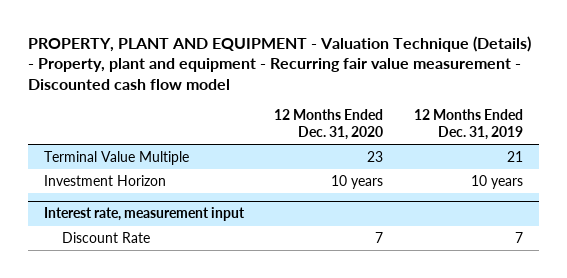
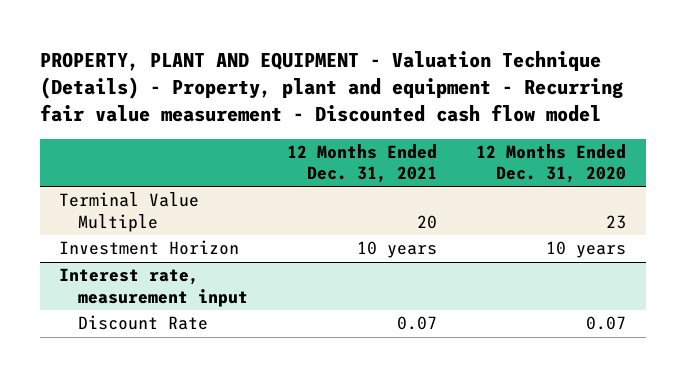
- | 12 Months Ended Dec. 31, 2020 | 12 Months Ended Dec. 31, 2019
+ | 12 Months Ended Dec. 31, 2021 | 12 Months Ended Dec. 31, 2020
@ Interest rate, measurement input
- Discount Rate | 7 | 7
+ Discount Rate | 0.07 | 0.07

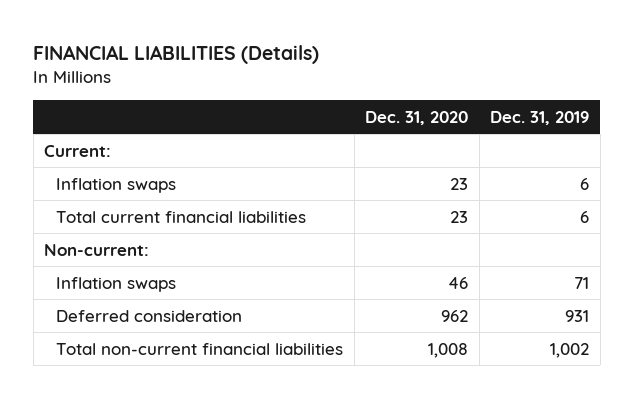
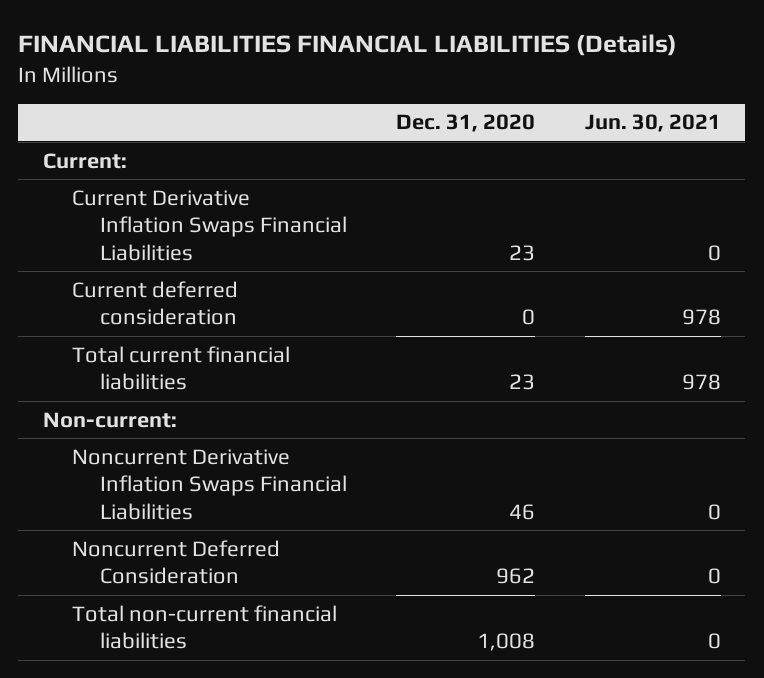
- FINANCIAL LIABILITIES (Details)
+ FINANCIAL LIABILITIES FINANCIAL LIABILITIES (Details)
- | Dec. 31, 2020 | Dec. 31, 2019
+ | Dec. 31, 2020 | Jun. 30, 2021
- Inflation swaps | 23 | 6
+ Current Derivative Inflation Swaps Financial Liabilities | 23 | 0
+ Current deferred consideration | 0 | 978
- Inflation swaps | 46 | 71
- Deferred consideration | 962 | 931
+ Noncurrent Derivative Inflation Swaps Financial Liabilities | 46 | 0
+ Noncurrent Deferred Consideration | 962 | 0

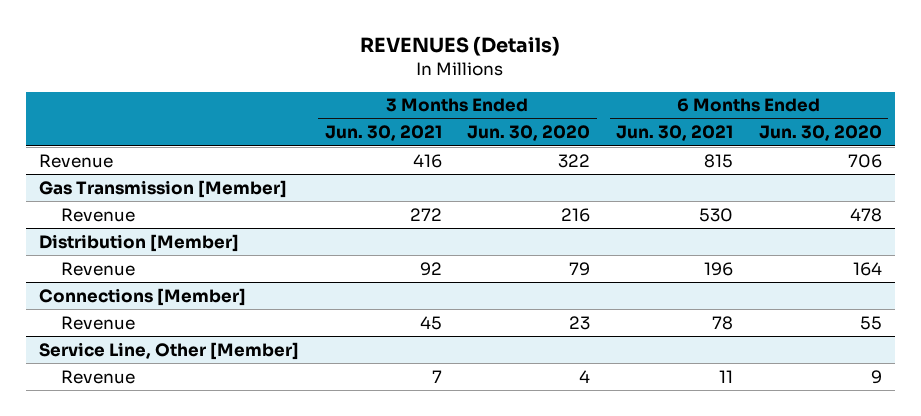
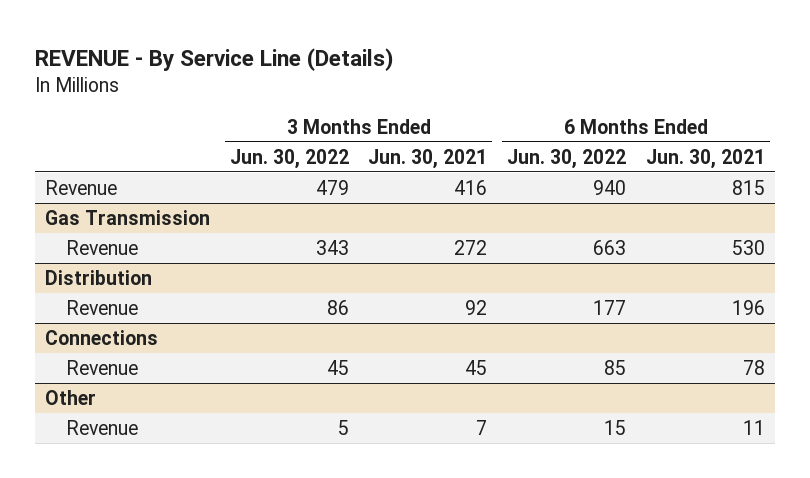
- REVENUES (Details)
+ REVENUE - By Service Line (Details)
- | 3 Months Ended Jun. 30, 2021 | 3 Months Ended Jun. 30, 2020 | 6 Months Ended Jun. 30, 2021 | 6 Months Ended Jun. 30, 2020
+ | 3 Months Ended Jun. 30, 2022 | 3 Months Ended Jun. 30, 2021 | 6 Months Ended Jun. 30, 2022 | 6 Months Ended Jun. 30, 2021
- Gas Transmission [Member]
+ Gas Transmission
- Distribution [Member]
+ Distribution
- Connections [Member]
+ Connections
- Service Line, Other [Member]
+ Other

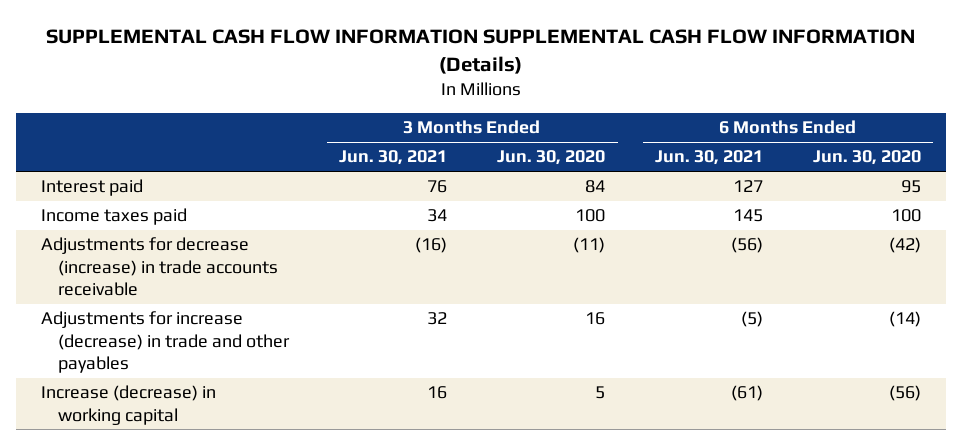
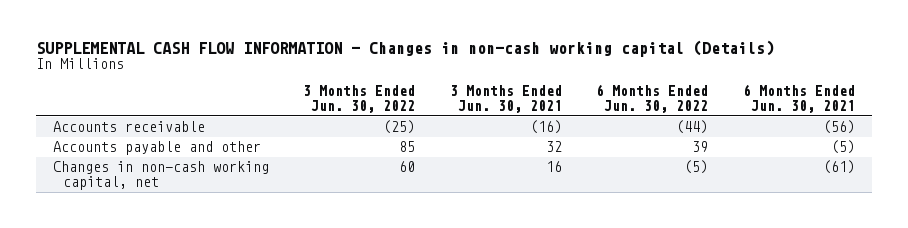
- SUPPLEMENTAL CASH FLOW INFORMATION SUPPLEMENTAL CASH FLOW INFORMATION (Details)
+ SUPPLEMENTAL CASH FLOW INFORMATION - Changes in non-cash working capital (Details)
- | 3 Months Ended Jun. 30, 2021 | 3 Months Ended Jun. 30, 2020 | 6 Months Ended Jun. 30, 2021 | 6 Months Ended Jun. 30, 2020
+ | 3 Months Ended Jun. 30, 2022 | 3 Months Ended Jun. 30, 2021 | 6 Months Ended Jun. 30, 2022 | 6 Months Ended Jun. 30, 2021
- Interest paid | 76 | 84 | 127 | 95
- Income taxes paid | 34 | 100 | 145 | 100
- Adjustments for decrease (increase) in trade accounts receivable | (16) | (11) | (56) | (42)
- Adjustments for increase (decrease) in trade and other payables | 32 | 16 | (5) | (14)
- Increase (decrease) in working capital | 16 | 5 | (61) | (56)
+ Accounts receivable | (25) | (16) | (44) | (56)
+ Accounts payable and other | 85 | 32 | 39 | (5)
+ Changes in non-cash working capital, net | 60 | 16 | (5) | (61)

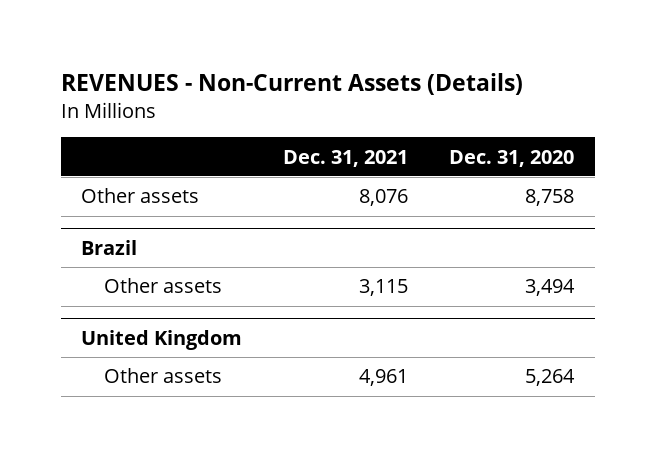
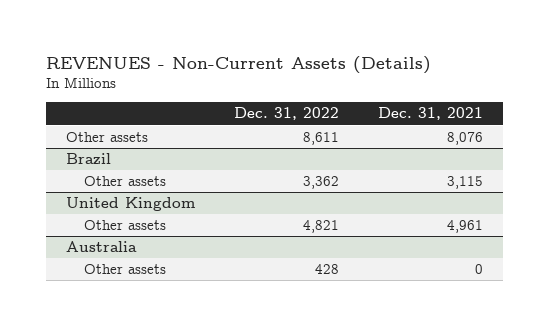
- | Dec. 31, 2021 | Dec. 31, 2020
+ | Dec. 31, 2022 | Dec. 31, 2021
+ Australia
+ Other assets | 428 | 0

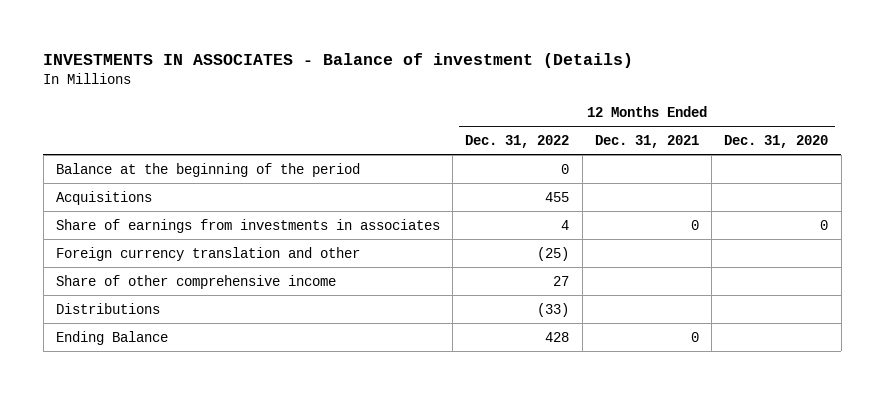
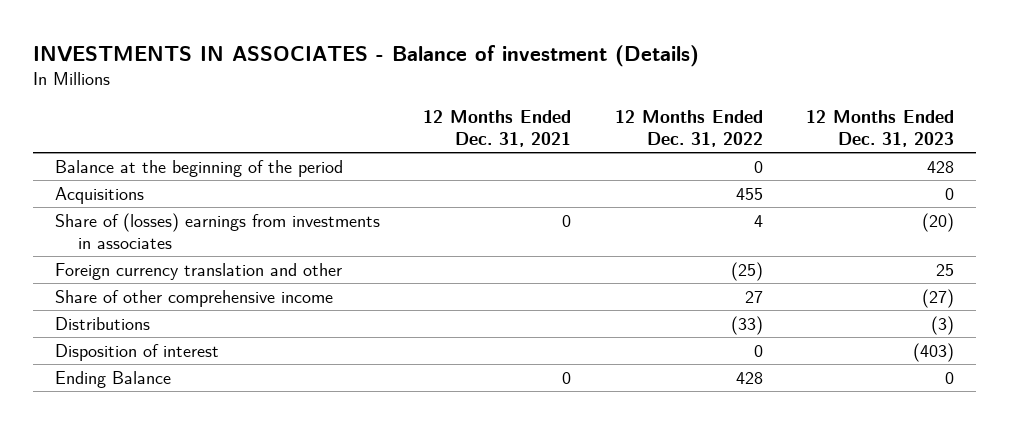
- | 12 Months Ended Dec. 31, 2022 | 12 Months Ended Dec. 31, 2021 | 12 Months Ended Dec. 31, 2020
+ | 12 Months Ended Dec. 31, 2021 | 12 Months Ended Dec. 31, 2022 | 12 Months Ended Dec. 31, 2023
- Share of earnings from investments in associates | 4 | 0 | 0
+ Share of (losses) earnings from investments in associates | 0 | 4 | (20)
+ Disposition of interest | | 0 | (403)

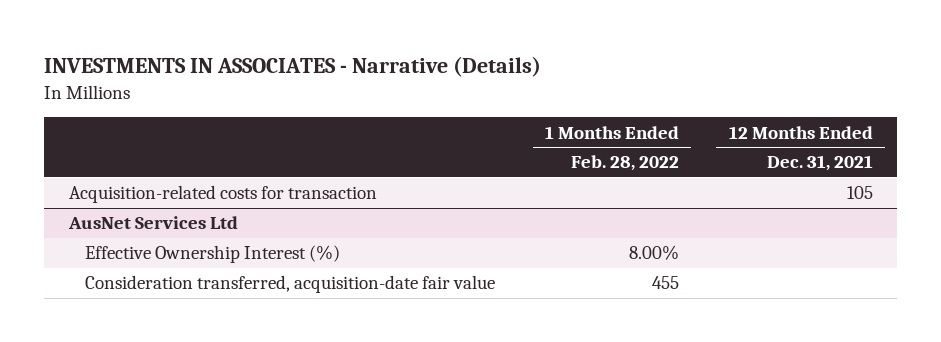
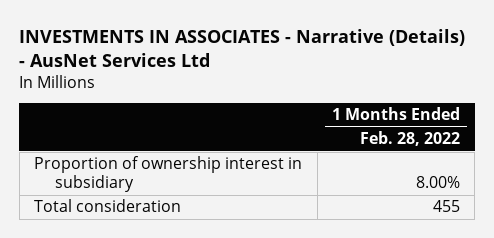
- INVESTMENTS IN ASSOCIATES - Narrative (Details)
+ INVESTMENTS IN ASSOCIATES - Narrative (Details) - AusNet Services Ltd
- | 1 Months Ended Feb. 28, 2022 | 12 Months Ended Dec. 31, 2021
+ | 1 Months Ended Feb. 28, 2022
- Acquisition-related costs for transaction | | 105
- AusNet Services Ltd
- Effective Ownership Interest (%) | 8.00% |
- Consideration transferred, acquisition-date fair value | 455 |
+ Proportion of ownership interest in subsidiary | 8.00%
+ Total consideration | 455

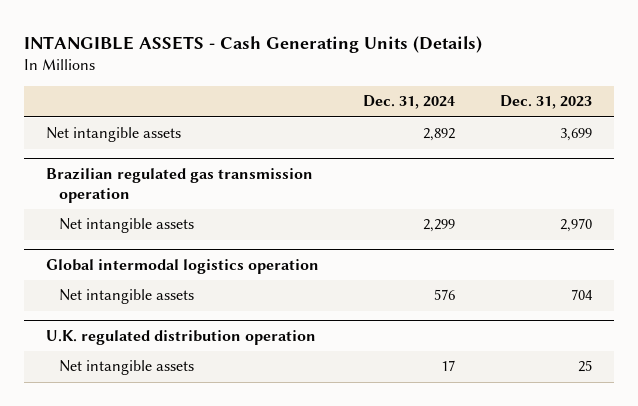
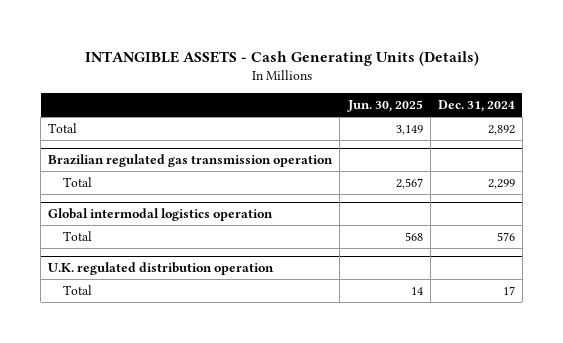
- | Dec. 31, 2024 | Dec. 31, 2023
+ | Jun. 30, 2025 | Dec. 31, 2024
- Net intangible assets | 2,892 | 3,699
+ Total | 3,149 | 2,892
@ Brazilian regulated gas transmission operation
- Net intangible assets | 2,299 | 2,970
+ Total | 2,567 | 2,299
@ Global intermodal logistics operation
- Net intangible assets | 576 | 704
+ Total | 568 | 576
@ U.K. regulated distribution operation
- Net intangible assets | 17 | 25
+ Total | 14 | 17

